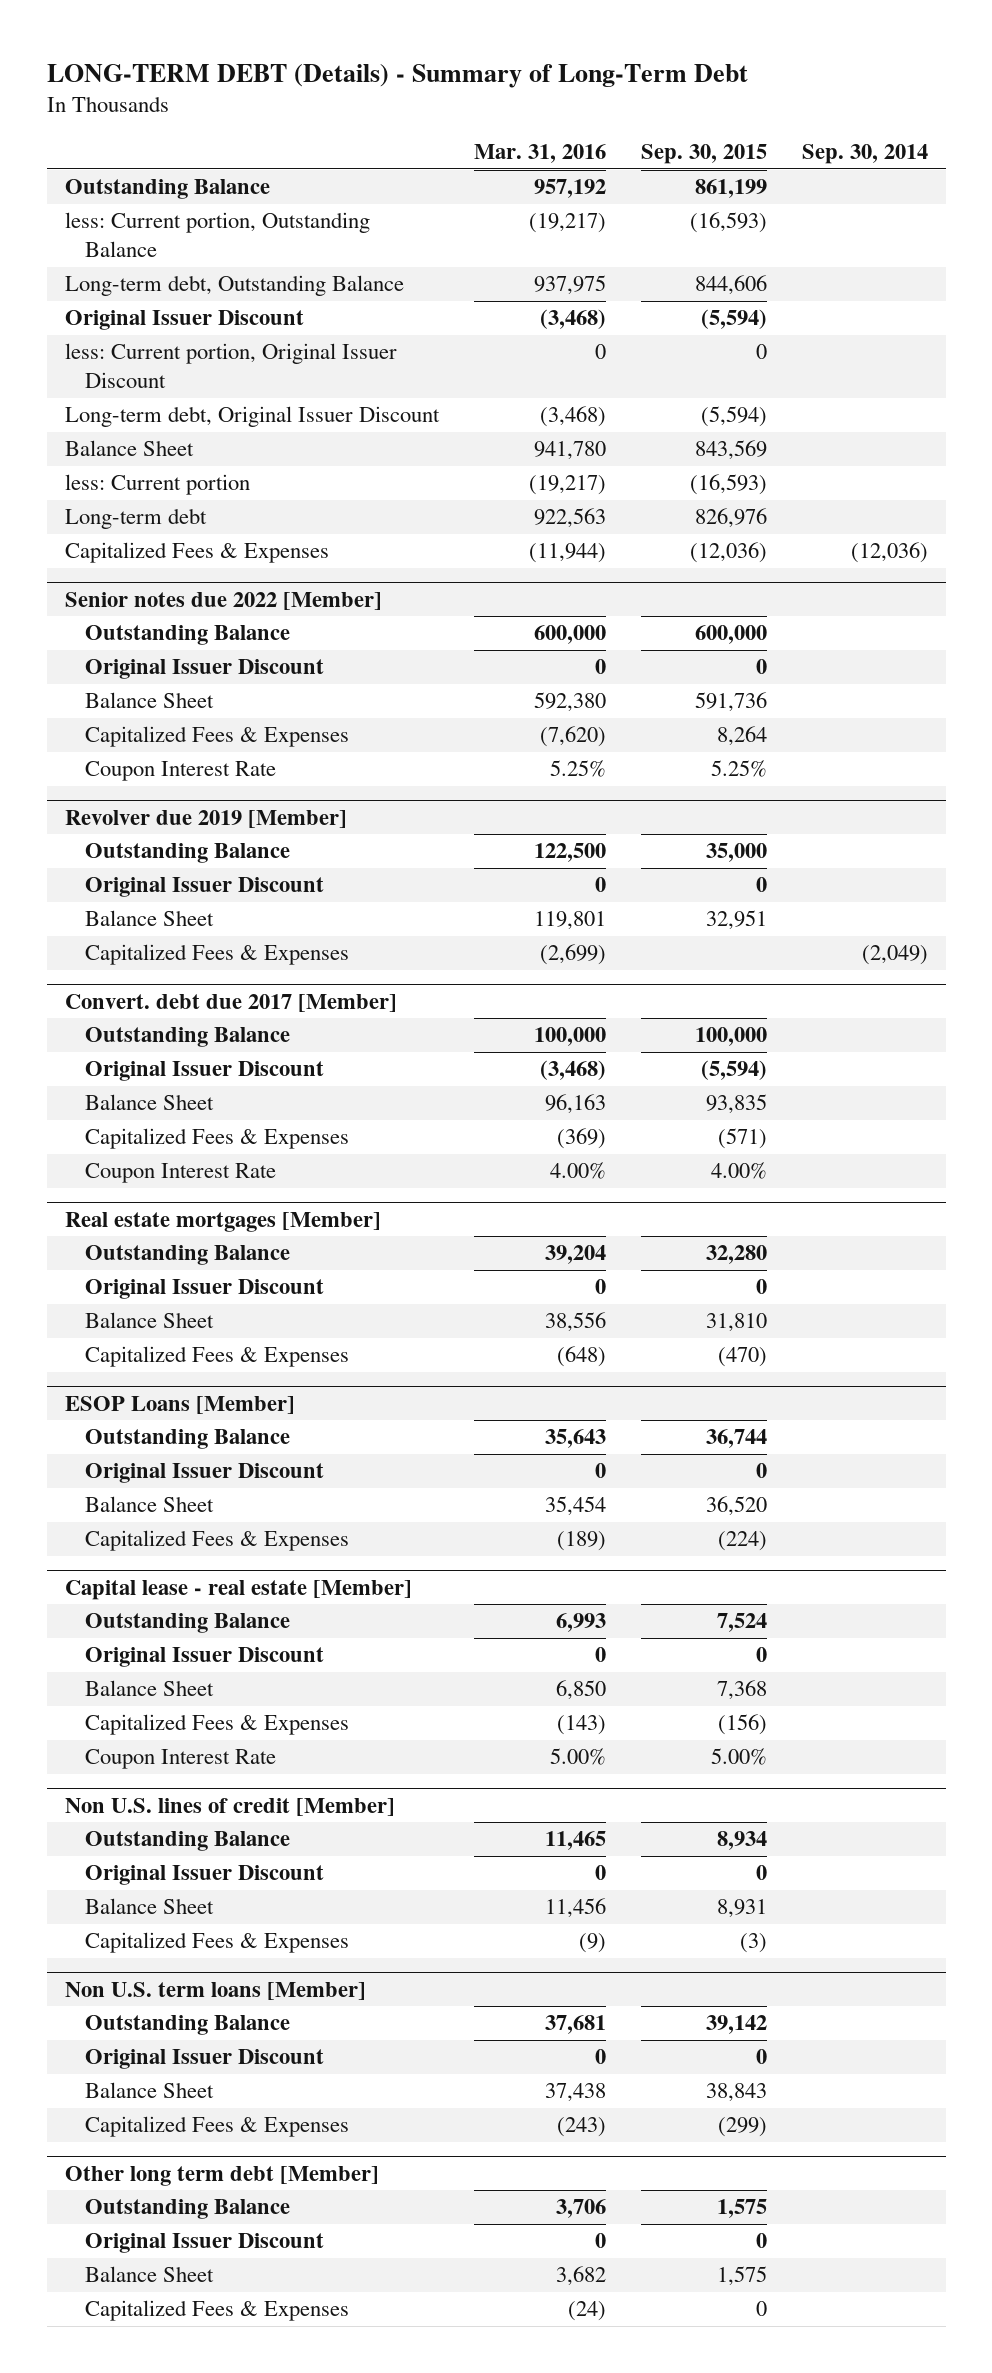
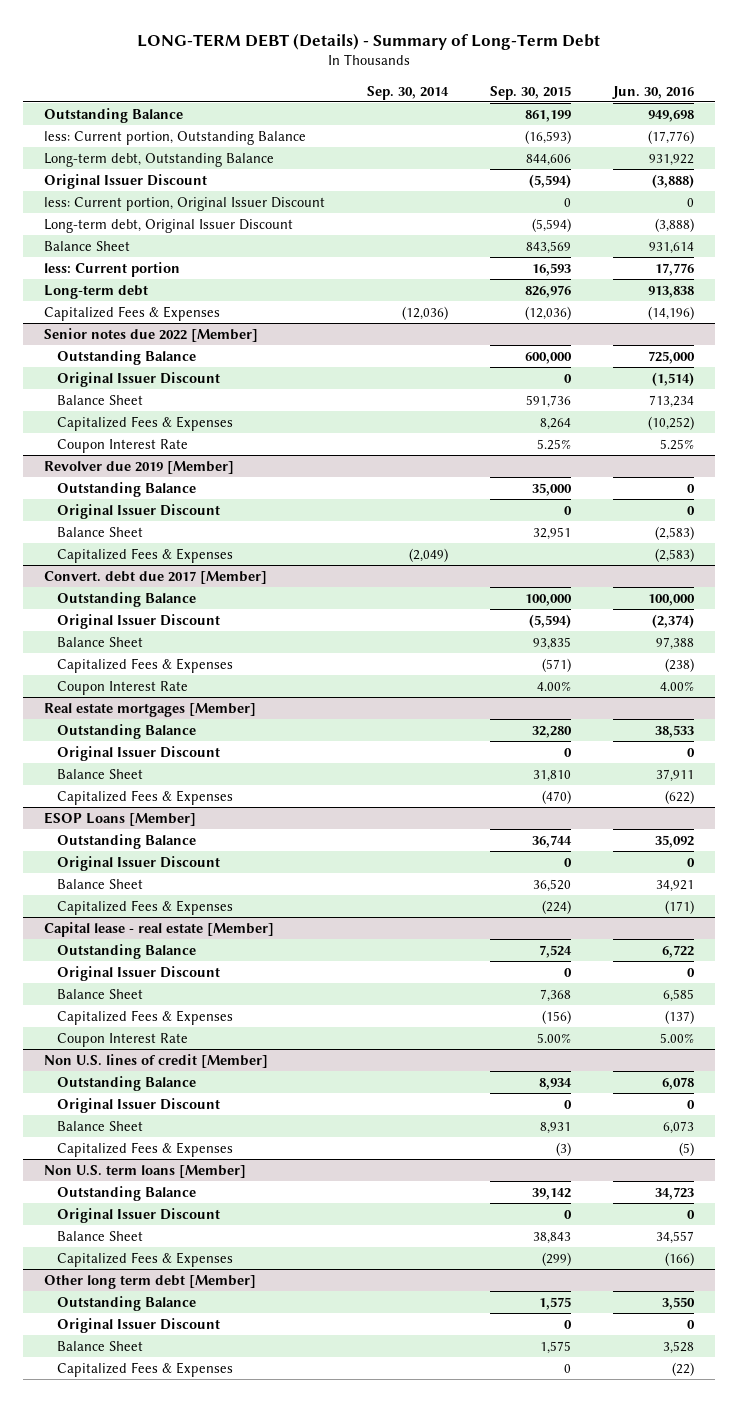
- | Mar. 31, 2016 | Sep. 30, 2015 | Sep. 30, 2014
+ | Sep. 30, 2014 | Sep. 30, 2015 | Jun. 30, 2016
- less: Current portion | (19,217) | (16,593) |
+ less: Current portion | | 16,593 | 17,776

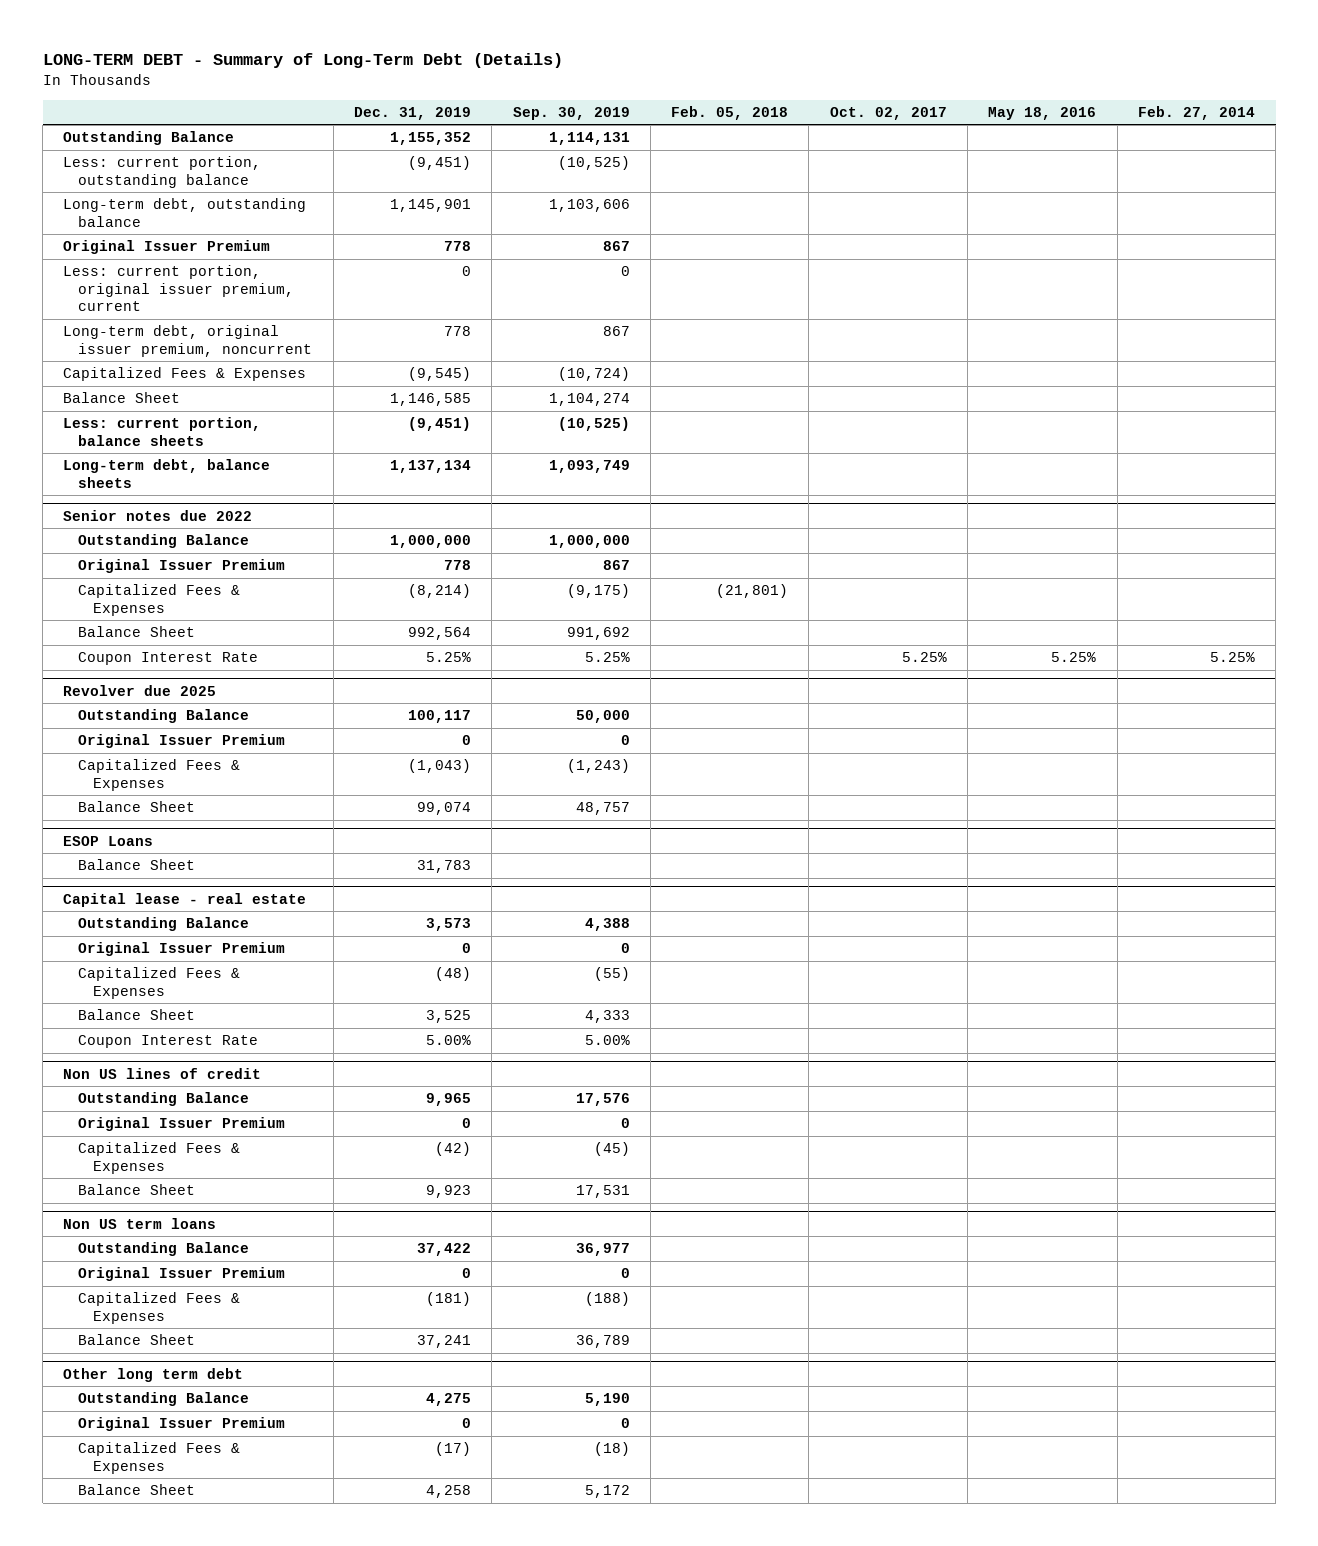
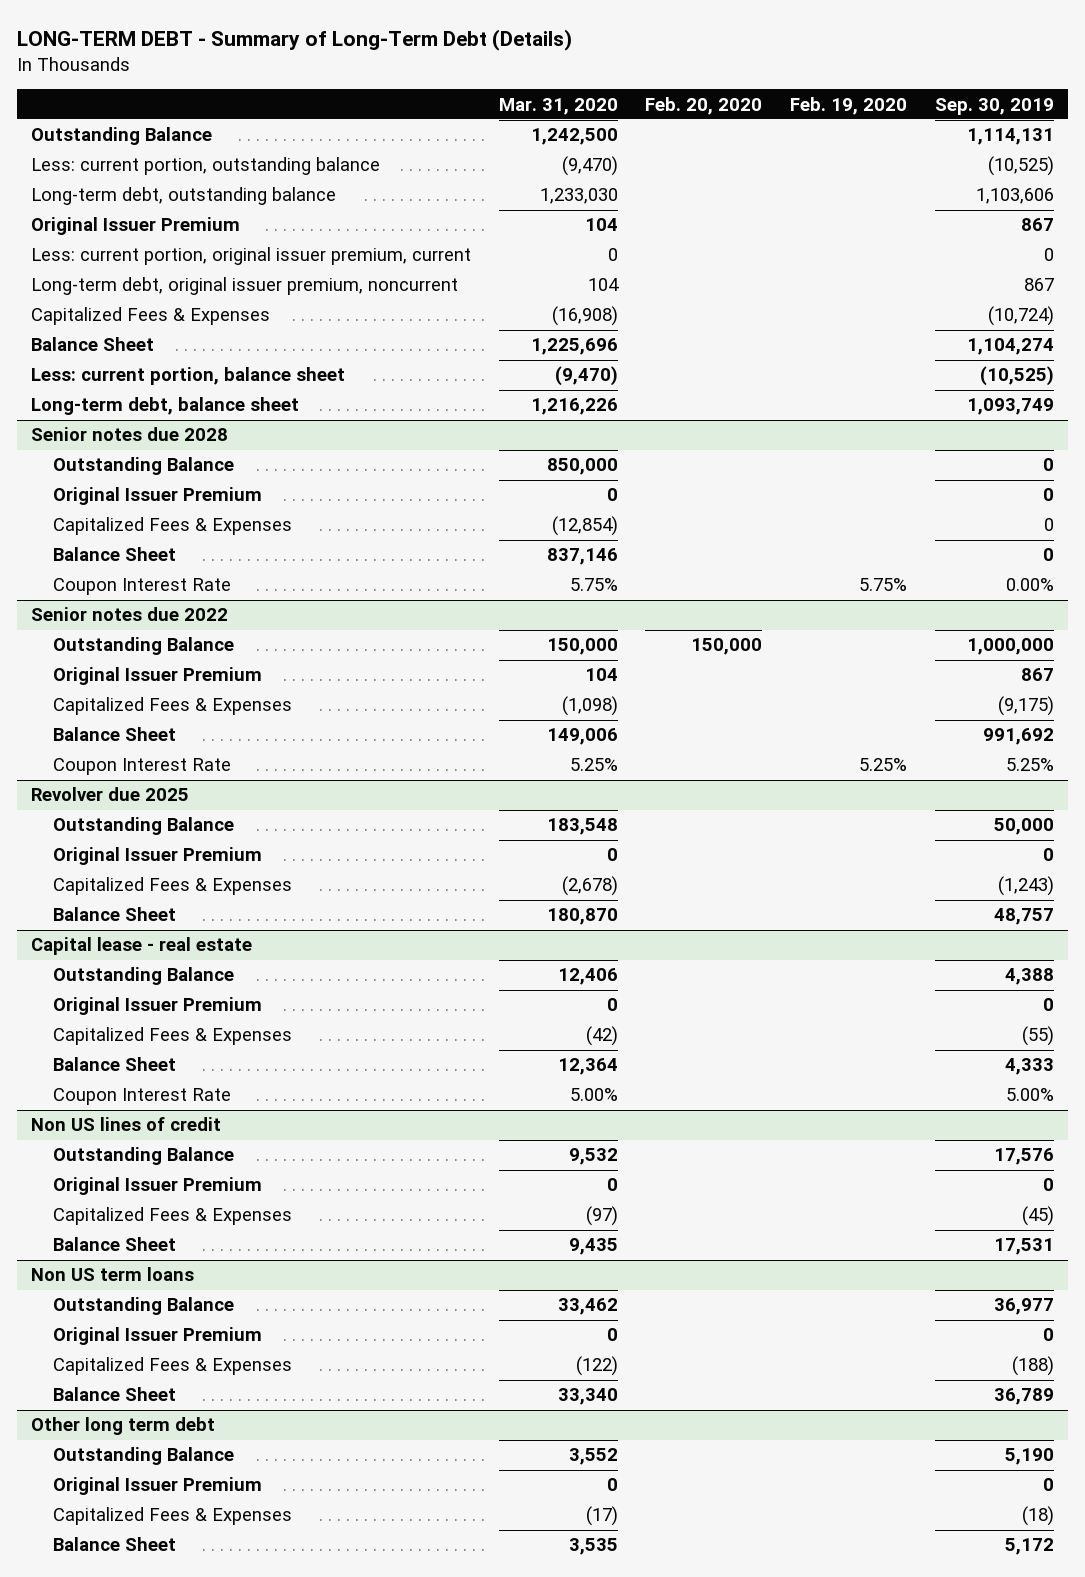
- | Dec. 31, 2019 | Sep. 30, 2019 | Feb. 05, 2018 | Oct. 02, 2017 | May 18, 2016 | Feb. 27, 2014
+ | Mar. 31, 2020 | Feb. 20, 2020 | Feb. 19, 2020 | Sep. 30, 2019
- Less: current portion, balance sheets | (9,451) | (10,525) | | | |
- Long-term debt, balance sheets | 1,137,134 | 1,093,749 | | | |
+ Less: current portion, balance sheet | (9,470) | | | (10,525)
+ Long-term debt, balance sheet | 1,216,226 | | | 1,093,749
+ Senior notes due 2028
+ Outstanding Balance | 850,000 | | | 0
+ Original Issuer Premium | 0 | | | 0
+ Capitalized Fees & Expenses | (12,854) | | | 0
+ Balance Sheet | 837,146 | | | 0
+ Coupon Interest Rate | 5.75% | | 5.75% | 0.00%
- ESOP Loans
- Balance Sheet | 31,783 | | | | |

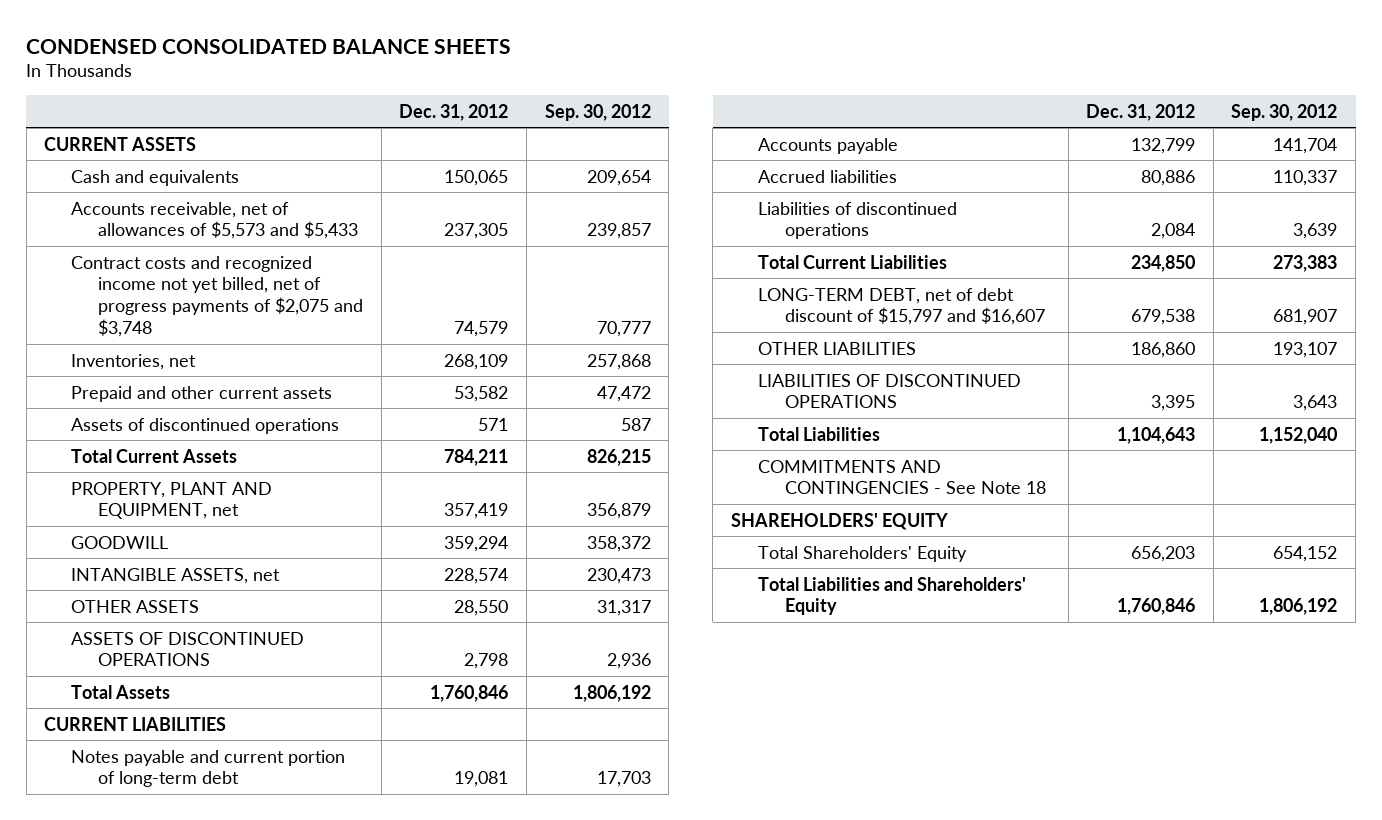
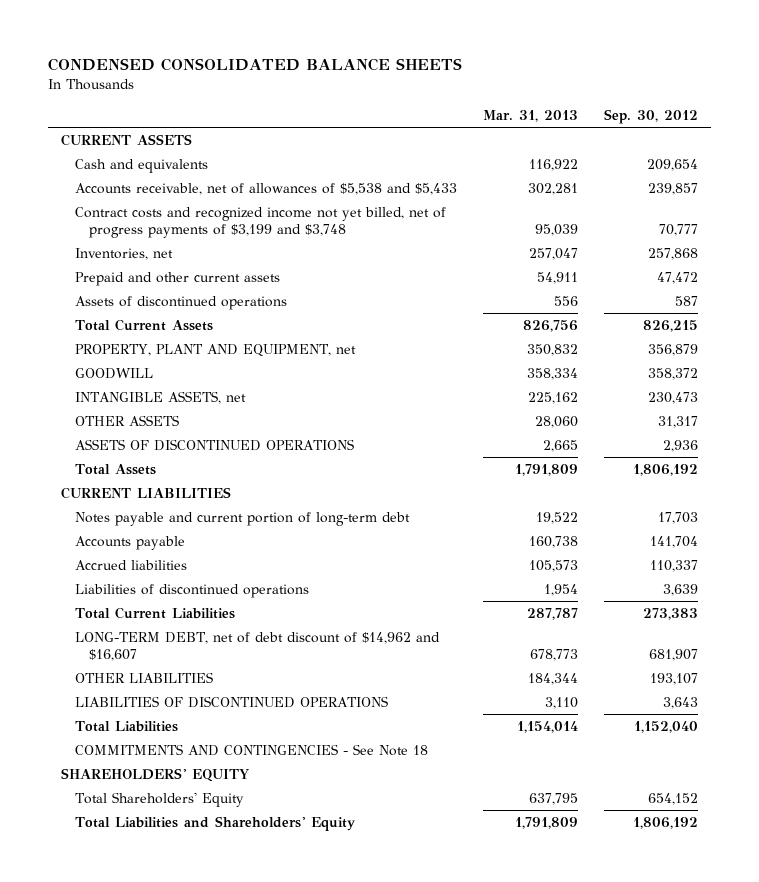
- | Dec. 31, 2012 | Sep. 30, 2012
+ | Mar. 31, 2013 | Sep. 30, 2012
- Accounts receivable, net of allowances of $5,573 and $5,433 | 237,305 | 239,857
- Contract costs and recognized income not yet billed, net of progress payments of $2,075 and $3,748 | 74,579 | 70,777
+ Accounts receivable, net of allowances of $5,538 and $5,433 | 302,281 | 239,857
+ Contract costs and recognized income not yet billed, net of progress payments of $3,199 and $3,748 | 95,039 | 70,777
- LONG-TERM DEBT, net of debt discount of $15,797 and $16,607 | 679,538 | 681,907
+ LONG-TERM DEBT, net of debt discount of $14,962 and $16,607 | 678,773 | 681,907

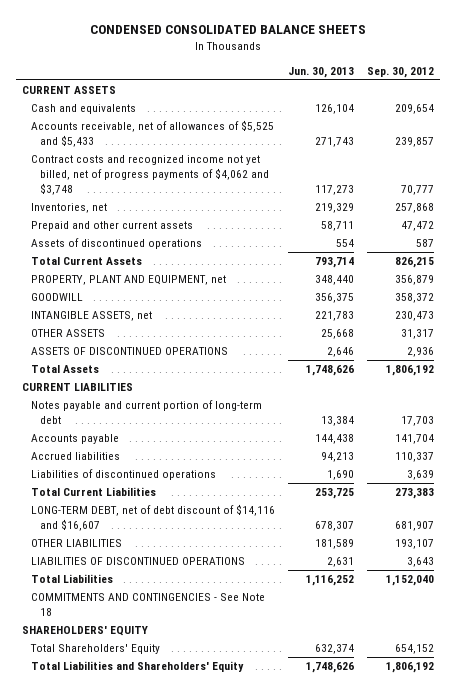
- | Mar. 31, 2013 | Sep. 30, 2012
+ | Jun. 30, 2013 | Sep. 30, 2012
- Accounts receivable, net of allowances of $5,538 and $5,433 | 302,281 | 239,857
- Contract costs and recognized income not yet billed, net of progress payments of $3,199 and $3,748 | 95,039 | 70,777
+ Accounts receivable, net of allowances of $5,525 and $5,433 | 271,743 | 239,857
+ Contract costs and recognized income not yet billed, net of progress payments of $4,062 and $3,748 | 117,273 | 70,777
- LONG-TERM DEBT, net of debt discount of $14,962 and $16,607 | 678,773 | 681,907
+ LONG-TERM DEBT, net of debt discount of $14,116 and $16,607 | 678,307 | 681,907

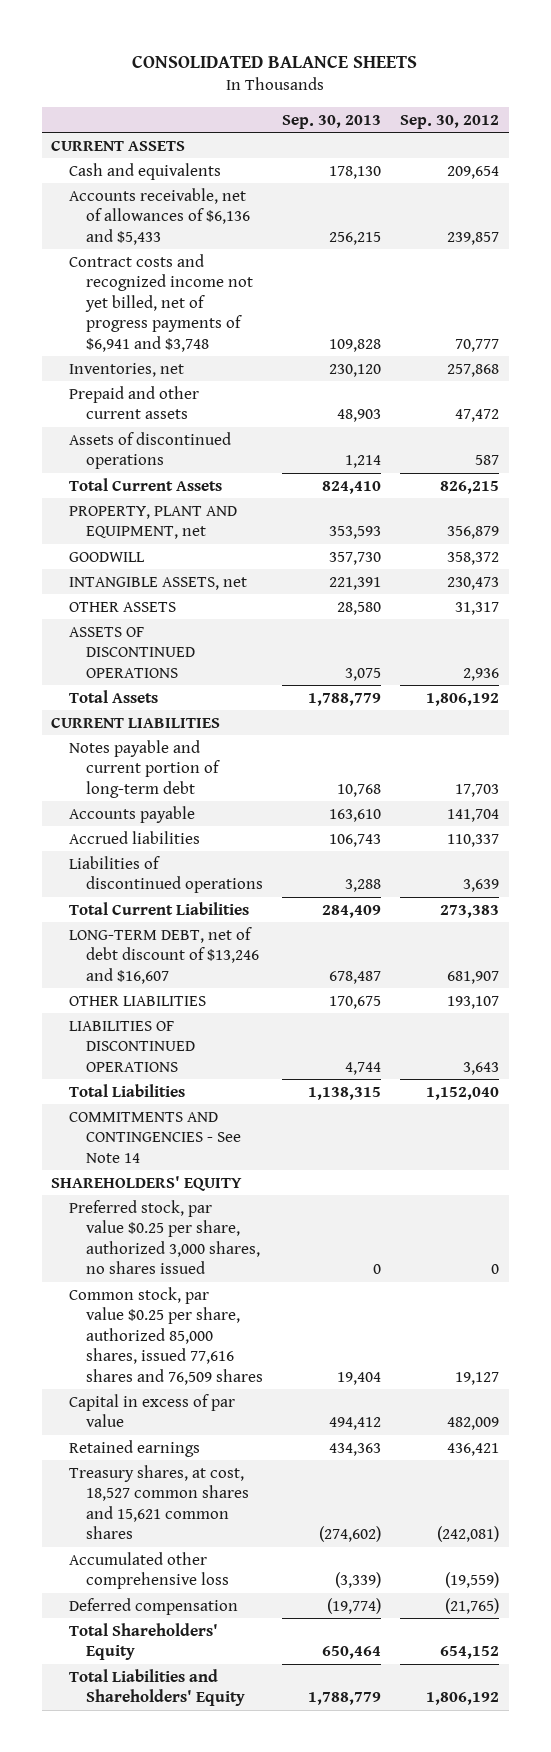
- CONDENSED CONSOLIDATED BALANCE SHEETS
+ CONSOLIDATED BALANCE SHEETS
- | Jun. 30, 2013 | Sep. 30, 2012
+ | Sep. 30, 2013 | Sep. 30, 2012
- Accounts receivable, net of allowances of $5,525 and $5,433 | 271,743 | 239,857
- Contract costs and recognized income not yet billed, net of progress payments of $4,062 and $3,748 | 117,273 | 70,777
+ Accounts receivable, net of allowances of $6,136 and $5,433 | 256,215 | 239,857
+ Contract costs and recognized income not yet billed, net of progress payments of $6,941 and $3,748 | 109,828 | 70,777
- LONG-TERM DEBT, net of debt discount of $14,116 and $16,607 | 678,307 | 681,907
+ LONG-TERM DEBT, net of debt discount of $13,246 and $16,607 | 678,487 | 681,907
- COMMITMENTS AND CONTINGENCIES - See Note 18
+ COMMITMENTS AND CONTINGENCIES - See Note 14
+ Preferred stock, par value $0.25 per share, authorized 3,000 shares, no shares issued | 0 | 0
+ Common stock, par value $0.25 per share, authorized 85,000 shares, issued 77,616 shares and 76,509 shares | 19,404 | 19,127
+ Capital in excess of par value | 494,412 | 482,009
+ Retained earnings | 434,363 | 436,421
+ Treasury shares, at cost, 18,527 common shares and 15,621 common shares | (274,602) | (242,081)
+ Accumulated other comprehensive loss | (3,339) | (19,559)
+ Deferred compensation | (19,774) | (21,765)

